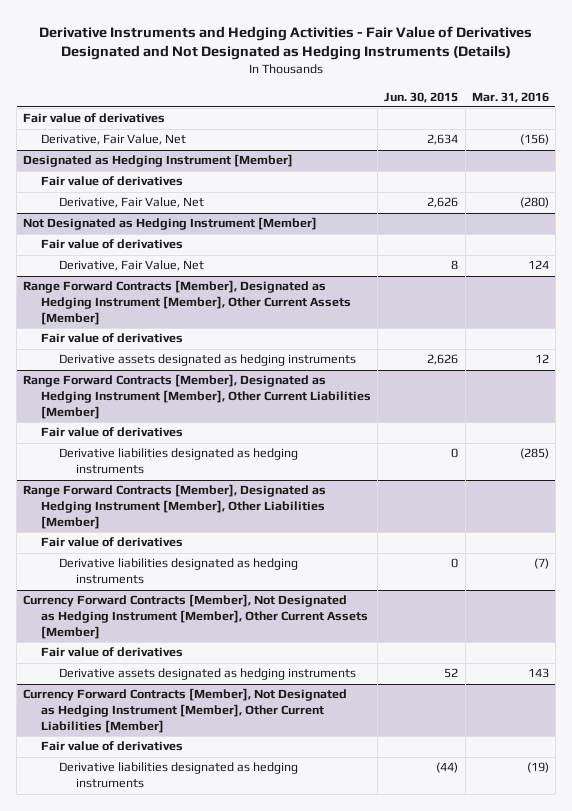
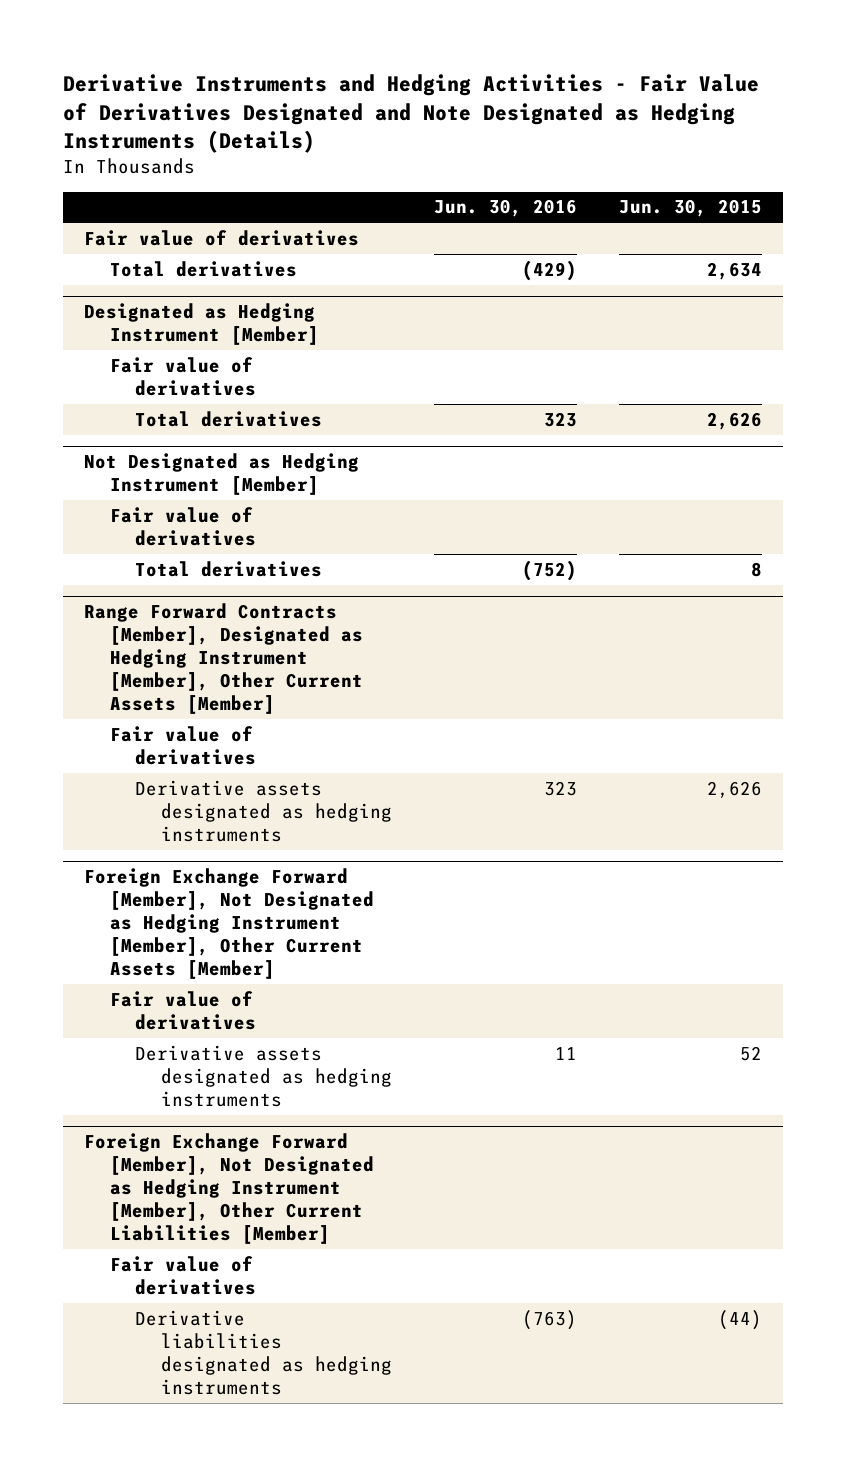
- Derivative Instruments and Hedging Activities - Fair Value of Derivatives Designated and Not Designated as Hedging Instruments (Details)
+ Derivative Instruments and Hedging Activities - Fair Value of Derivatives Designated and Note Designated as Hedging Instruments (Details)
- | Jun. 30, 2015 | Mar. 31, 2016
+ | Jun. 30, 2016 | Jun. 30, 2015
- Derivative, Fair Value, Net | 2,634 | (156)
+ Total derivatives | (429) | 2,634
@ Designated as Hedging Instrument [Member]
- Derivative, Fair Value, Net | 2,626 | (280)
+ Total derivatives | 323 | 2,626
@ Not Designated as Hedging Instrument [Member]
- Derivative, Fair Value, Net | 8 | 124
+ Total derivatives | (752) | 8
- Range Forward Contracts [Member], Designated as Hedging Instrument [Member], Other Current Liabilities [Member]
- Fair value of derivatives
- Derivative liabilities designated as hedging instruments | 0 | (285)
- Range Forward Contracts [Member], Designated as Hedging Instrument [Member], Other Liabilities [Member]
- Fair value of derivatives
- Derivative liabilities designated as hedging instruments | 0 | (7)
- Currency Forward Contracts [Member], Not Designated as Hedging Instrument [Member], Other Current Assets [Member]
+ Foreign Exchange Forward [Member], Not Designated as Hedging Instrument [Member], Other Current Assets [Member]
- Currency Forward Contracts [Member], Not Designated as Hedging Instrument [Member], Other Current Liabilities [Member]
+ Foreign Exchange Forward [Member], Not Designated as Hedging Instrument [Member], Other Current Liabilities [Member]

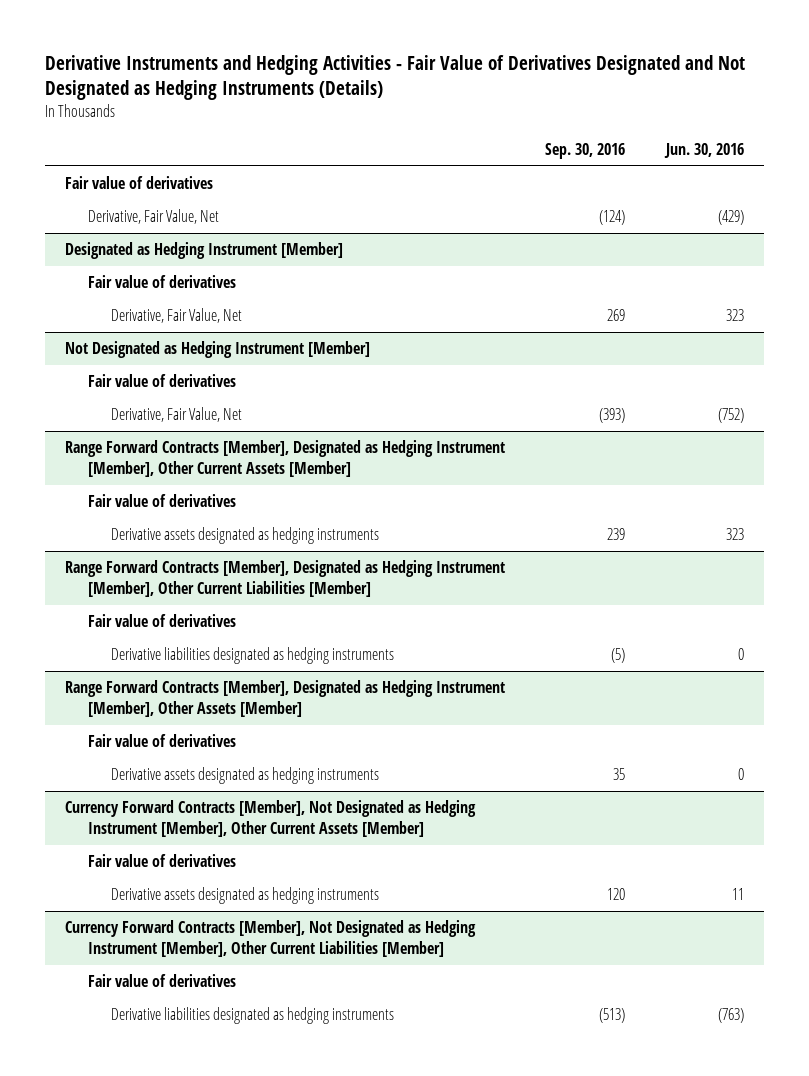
- Derivative Instruments and Hedging Activities - Fair Value of Derivatives Designated and Note Designated as Hedging Instruments (Details)
+ Derivative Instruments and Hedging Activities - Fair Value of Derivatives Designated and Not Designated as Hedging Instruments (Details)
- | Jun. 30, 2016 | Jun. 30, 2015
+ | Sep. 30, 2016 | Jun. 30, 2016
- Total derivatives | (429) | 2,634
+ Derivative, Fair Value, Net | (124) | (429)
@ Designated as Hedging Instrument [Member]
- Total derivatives | 323 | 2,626
+ Derivative, Fair Value, Net | 269 | 323
@ Not Designated as Hedging Instrument [Member]
- Total derivatives | (752) | 8
+ Derivative, Fair Value, Net | (393) | (752)
- Foreign Exchange Forward [Member], Not Designated as Hedging Instrument [Member], Other Current Assets [Member]
+ Range Forward Contracts [Member], Designated as Hedging Instrument [Member], Other Current Liabilities [Member]
+ Derivative liabilities designated as hedging instruments | (5) | 0
+ Range Forward Contracts [Member], Designated as Hedging Instrument [Member], Other Assets [Member]
+ Fair value of derivatives
+ Derivative assets designated as hedging instruments | 35 | 0
+ Currency Forward Contracts [Member], Not Designated as Hedging Instrument [Member], Other Current Assets [Member]
+ Fair value of derivatives
- Foreign Exchange Forward [Member], Not Designated as Hedging Instrument [Member], Other Current Liabilities [Member]
+ Currency Forward Contracts [Member], Not Designated as Hedging Instrument [Member], Other Current Liabilities [Member]

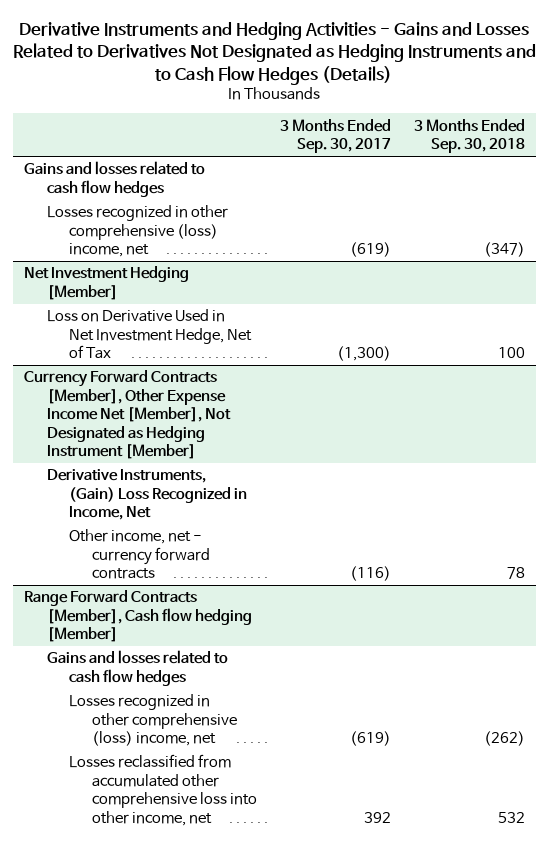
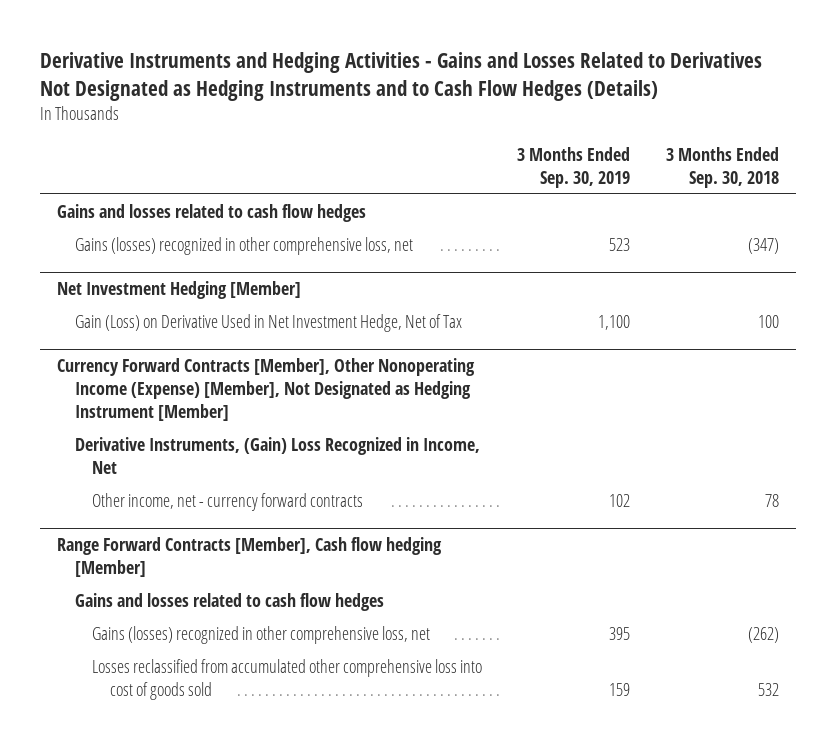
- | 3 Months Ended Sep. 30, 2017 | 3 Months Ended Sep. 30, 2018
+ | 3 Months Ended Sep. 30, 2019 | 3 Months Ended Sep. 30, 2018
- Losses recognized in other comprehensive (loss) income, net | (619) | (347)
+ Gains (losses) recognized in other comprehensive loss, net | 523 | (347)
@ Net Investment Hedging [Member]
- Loss on Derivative Used in Net Investment Hedge, Net of Tax | (1,300) | 100
- Currency Forward Contracts [Member], Other Expense Income Net [Member], Not Designated as Hedging Instrument [Member]
@ Net Investment Hedging [Member]
+ Gain (Loss) on Derivative Used in Net Investment Hedge, Net of Tax | 1,100 | 100
+ Currency Forward Contracts [Member], Other Nonoperating Income (Expense) [Member], Not Designated as Hedging Instrument [Member]
@ Range Forward Contracts [Member], Cash flow hedging [Member]
- Losses recognized in other comprehensive (loss) income, net | (619) | (262)
- Losses reclassified from accumulated other comprehensive loss into other income, net | 392 | 532
+ Gains (losses) recognized in other comprehensive loss, net | 395 | (262)
+ Losses reclassified from accumulated other comprehensive loss into cost of goods sold | 159 | 532

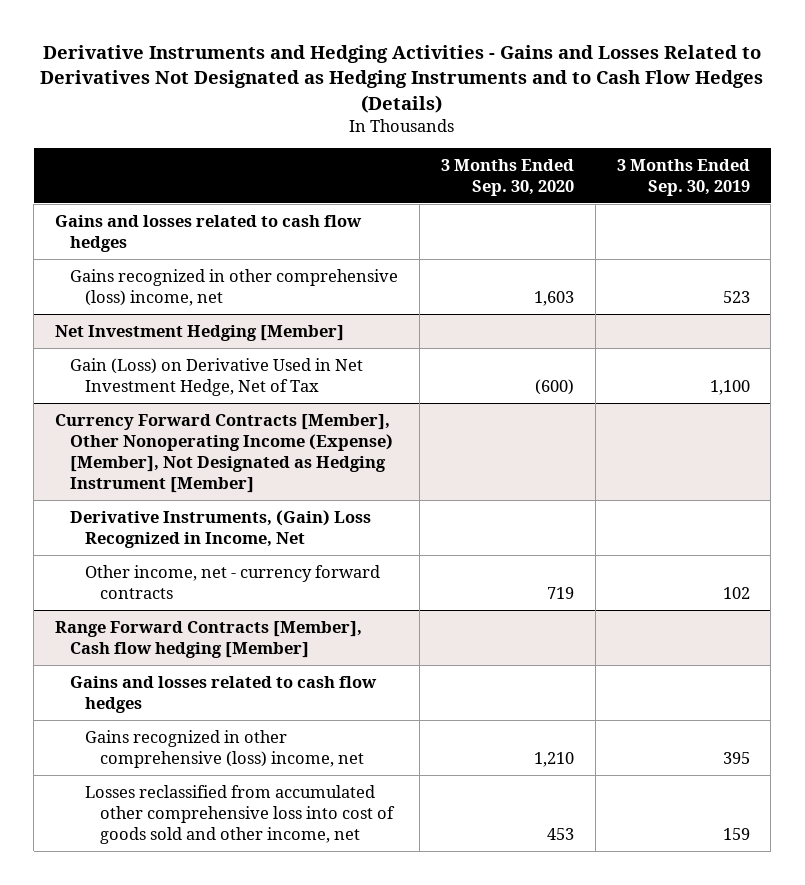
- | 3 Months Ended Sep. 30, 2019 | 3 Months Ended Sep. 30, 2018
+ | 3 Months Ended Sep. 30, 2020 | 3 Months Ended Sep. 30, 2019
- Gains (losses) recognized in other comprehensive loss, net | 523 | (347)
+ Gains recognized in other comprehensive (loss) income, net | 1,603 | 523
@ Range Forward Contracts [Member], Cash flow hedging [Member]
- Gains (losses) recognized in other comprehensive loss, net | 395 | (262)
- Losses reclassified from accumulated other comprehensive loss into cost of goods sold | 159 | 532
+ Gains recognized in other comprehensive (loss) income, net | 1,210 | 395
+ Losses reclassified from accumulated other comprehensive loss into cost of goods sold and other income, net | 453 | 159

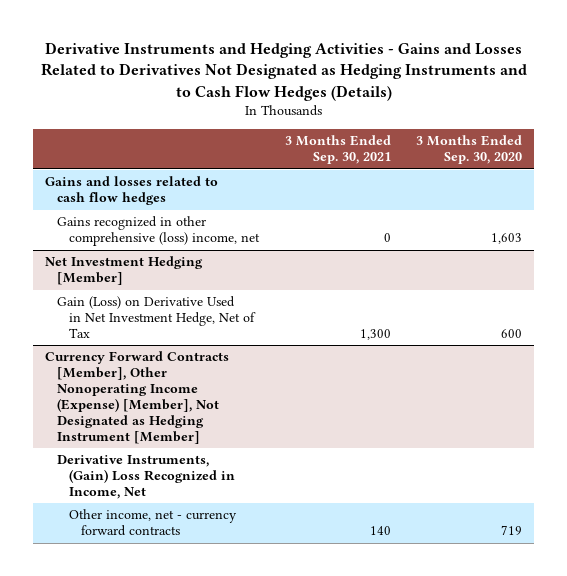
- | 3 Months Ended Sep. 30, 2020 | 3 Months Ended Sep. 30, 2019
+ | 3 Months Ended Sep. 30, 2021 | 3 Months Ended Sep. 30, 2020
@ Net Investment Hedging [Member]
- Gain (Loss) on Derivative Used in Net Investment Hedge, Net of Tax | (600) | 1,100
+ Gain (Loss) on Derivative Used in Net Investment Hedge, Net of Tax | 1,300 | 600
- Range Forward Contracts [Member], Cash flow hedging [Member]
- Gains and losses related to cash flow hedges
- Gains recognized in other comprehensive (loss) income, net | 1,210 | 395
- Losses reclassified from accumulated other comprehensive loss into cost of goods sold and other income, net | 453 | 159

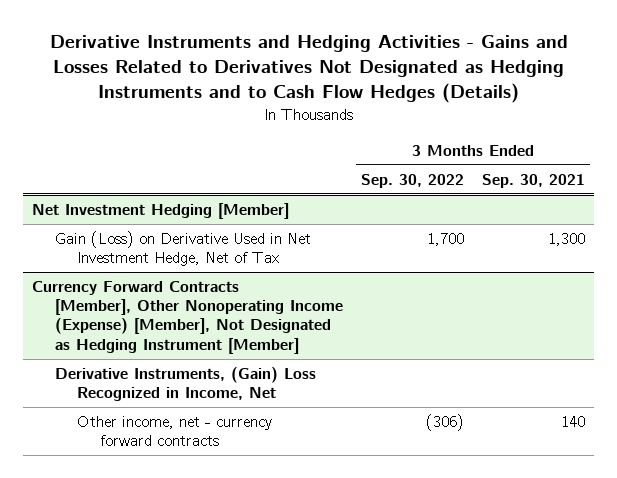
- | 3 Months Ended Sep. 30, 2021 | 3 Months Ended Sep. 30, 2020
+ | 3 Months Ended Sep. 30, 2022 | 3 Months Ended Sep. 30, 2021
- Gains and losses related to cash flow hedges
- Gains recognized in other comprehensive (loss) income, net | 0 | 1,603

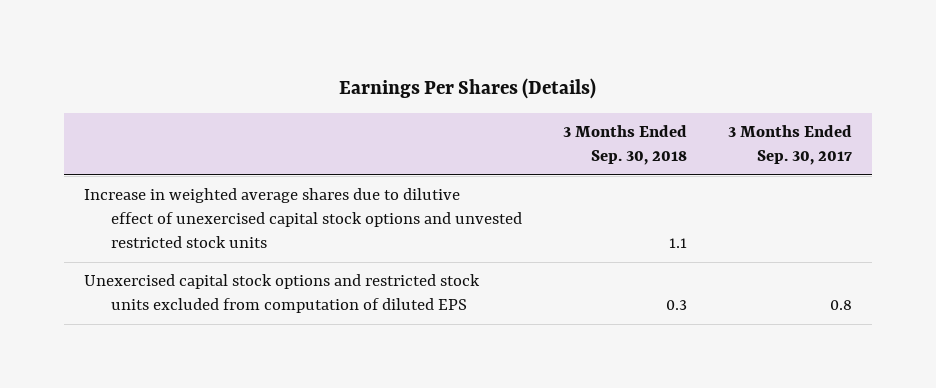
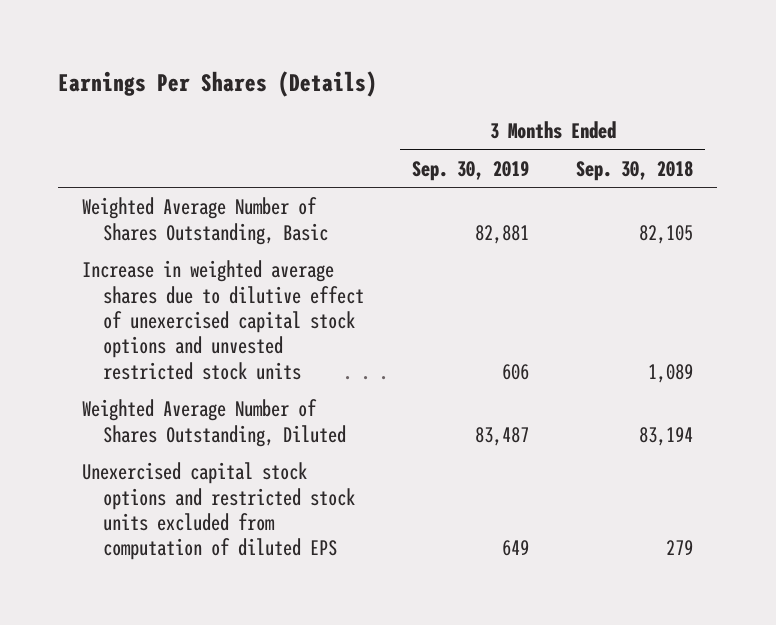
- | 3 Months Ended Sep. 30, 2018 | 3 Months Ended Sep. 30, 2017
+ | 3 Months Ended Sep. 30, 2019 | 3 Months Ended Sep. 30, 2018
- Increase in weighted average shares due to dilutive effect of unexercised capital stock options and unvested restricted stock units | 1.1 |
- Unexercised capital stock options and restricted stock units excluded from computation of diluted EPS | 0.3 | 0.8
+ Weighted Average Number of Shares Outstanding, Basic | 82,881 | 82,105
+ Increase in weighted average shares due to dilutive effect of unexercised capital stock options and unvested restricted stock units | 606 | 1,089
+ Weighted Average Number of Shares Outstanding, Diluted | 83,487 | 83,194
+ Unexercised capital stock options and restricted stock units excluded from computation of diluted EPS | 649 | 279

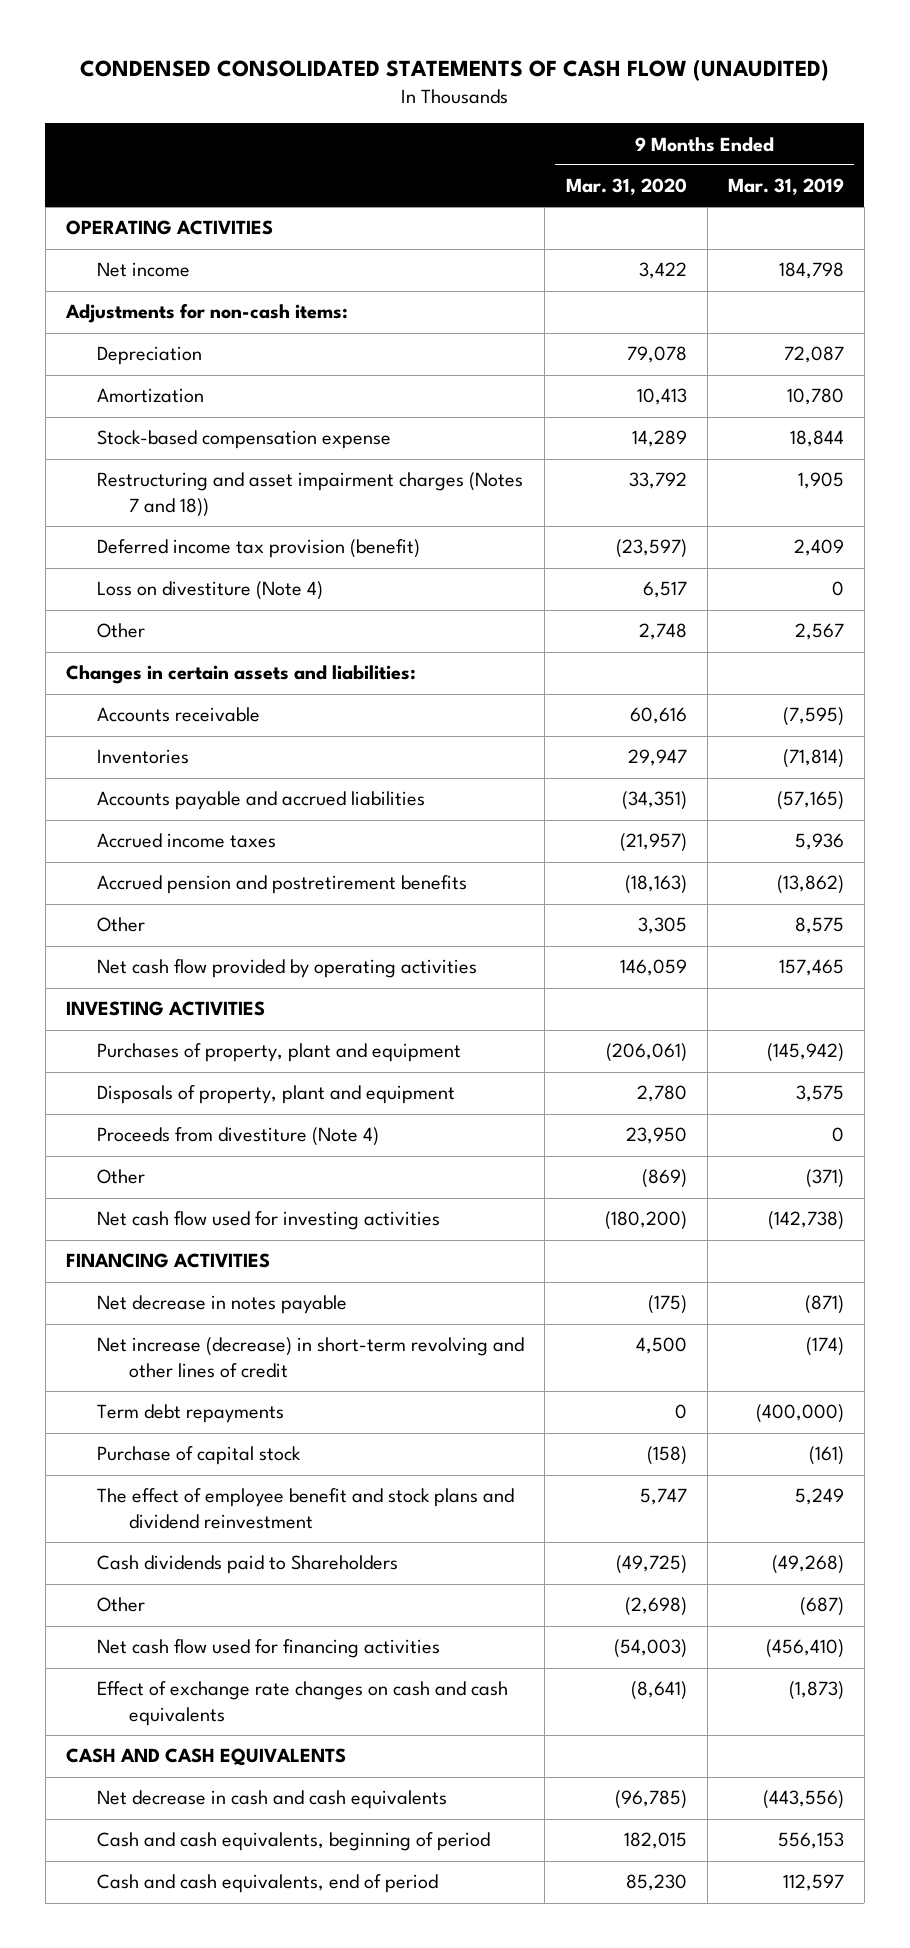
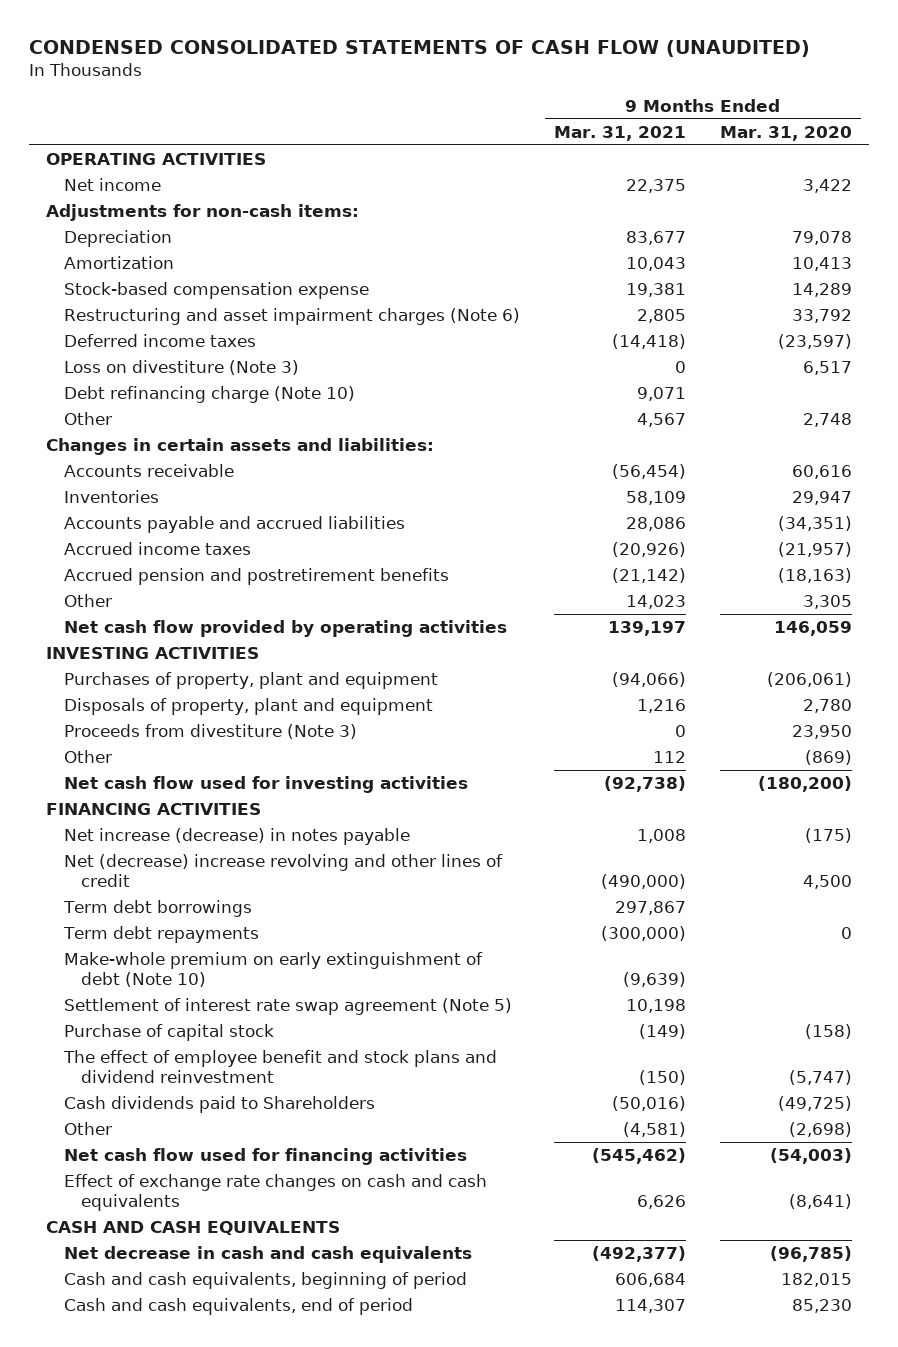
- | 9 Months Ended Mar. 31, 2020 | 9 Months Ended Mar. 31, 2019
+ | 9 Months Ended Mar. 31, 2021 | 9 Months Ended Mar. 31, 2020
- Restructuring and asset impairment charges (Notes 7 and 18)) | 33,792 | 1,905
- Deferred income tax provision (benefit) | (23,597) | 2,409
- Loss on divestiture (Note 4) | 6,517 | 0
+ Restructuring and asset impairment charges (Note 6) | 2,805 | 33,792
+ Deferred income taxes | (14,418) | (23,597)
+ Loss on divestiture (Note 3) | 0 | 6,517
+ Debt refinancing charge (Note 10) | 9,071 |
- Proceeds from divestiture (Note 4) | 23,950 | 0
+ Proceeds from divestiture (Note 3) | 0 | 23,950
- Net decrease in notes payable | (175) | (871)
- Net increase (decrease) in short-term revolving and other lines of credit | 4,500 | (174)
+ Net increase (decrease) in notes payable | 1,008 | (175)
+ Net (decrease) increase revolving and other lines of credit | (490,000) | 4,500
+ Term debt borrowings | 297,867 |
+ Make-whole premium on early extinguishment of debt (Note 10) | (9,639) |
+ Settlement of interest rate swap agreement (Note 5) | 10,198 |
- The effect of employee benefit and stock plans and dividend reinvestment | 5,747 | 5,249
+ The effect of employee benefit and stock plans and dividend reinvestment | (150) | (5,747)

